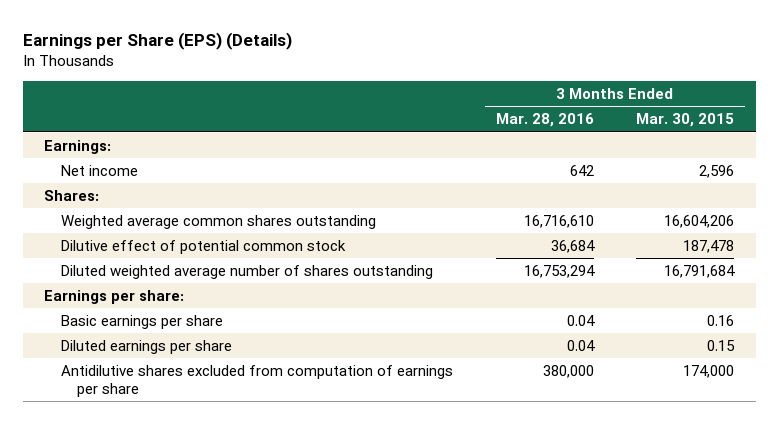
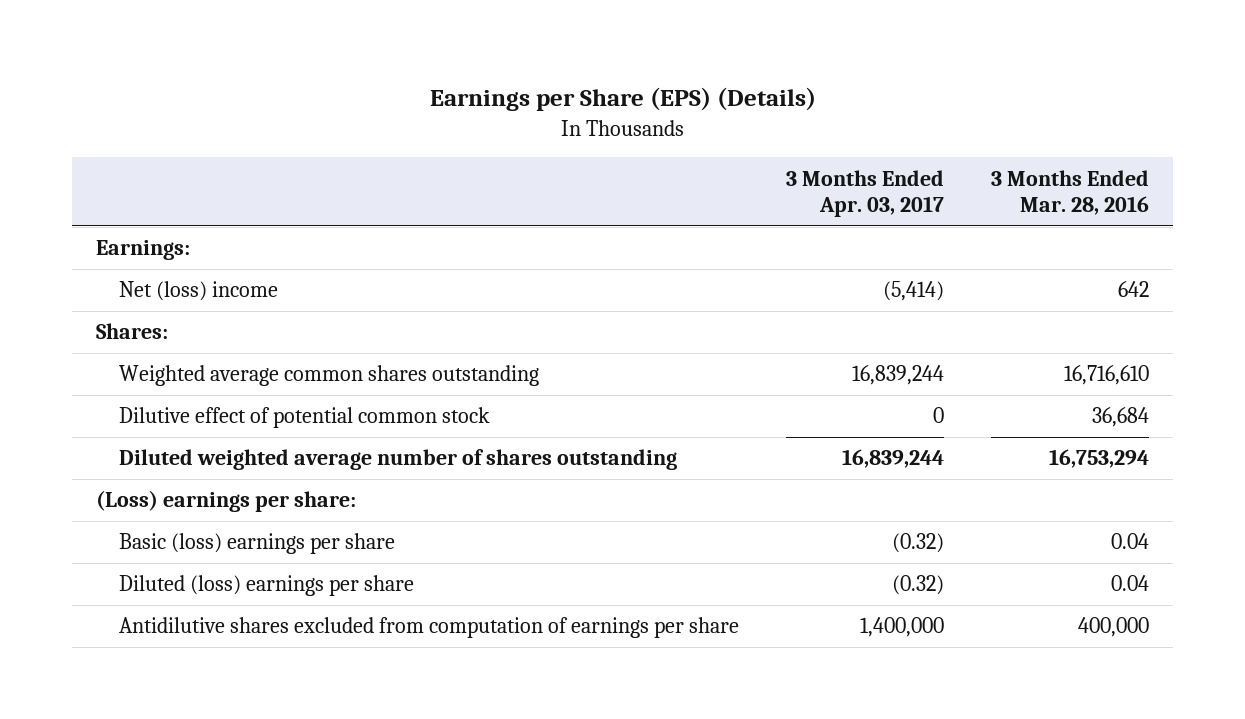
- | 3 Months Ended Mar. 28, 2016 | 3 Months Ended Mar. 30, 2015
+ | 3 Months Ended Apr. 03, 2017 | 3 Months Ended Mar. 28, 2016
- Net income | 642 | 2,596
+ Net (loss) income | (5,414) | 642
- Earnings per share:
- Basic earnings per share | 0.04 | 0.16
- Diluted earnings per share | 0.04 | 0.15
- Antidilutive shares excluded from computation of earnings per share | 380,000 | 174,000
+ (Loss) earnings per share:
+ Basic (loss) earnings per share | (0.32) | 0.04
+ Diluted (loss) earnings per share | (0.32) | 0.04
+ Antidilutive shares excluded from computation of earnings per share | 1,400,000 | 400,000

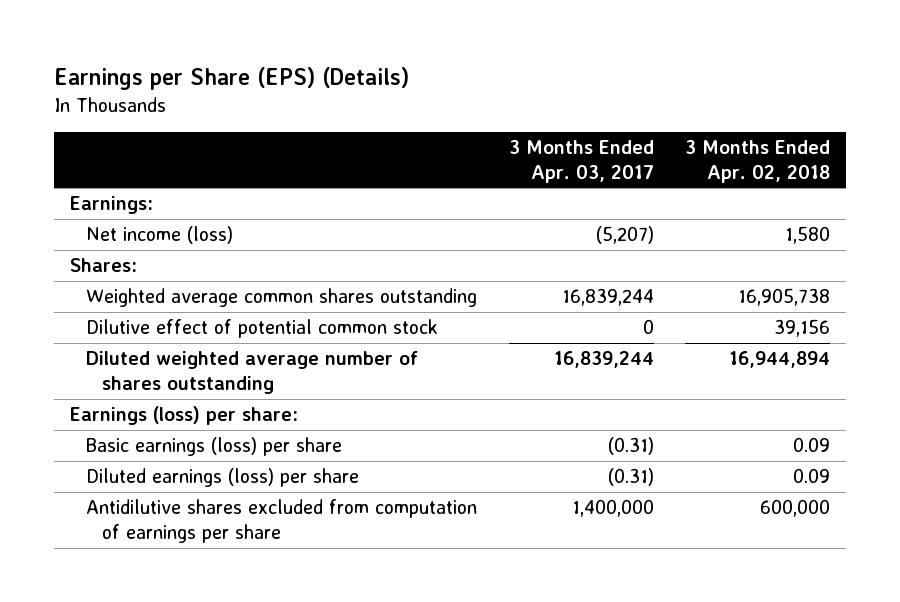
- | 3 Months Ended Apr. 03, 2017 | 3 Months Ended Mar. 28, 2016
+ | 3 Months Ended Apr. 03, 2017 | 3 Months Ended Apr. 02, 2018
- Net (loss) income | (5,414) | 642
+ Net income (loss) | (5,207) | 1,580
- (Loss) earnings per share:
- Basic (loss) earnings per share | (0.32) | 0.04
- Diluted (loss) earnings per share | (0.32) | 0.04
+ Earnings (loss) per share:
+ Basic earnings (loss) per share | (0.31) | 0.09
+ Diluted earnings (loss) per share | (0.31) | 0.09

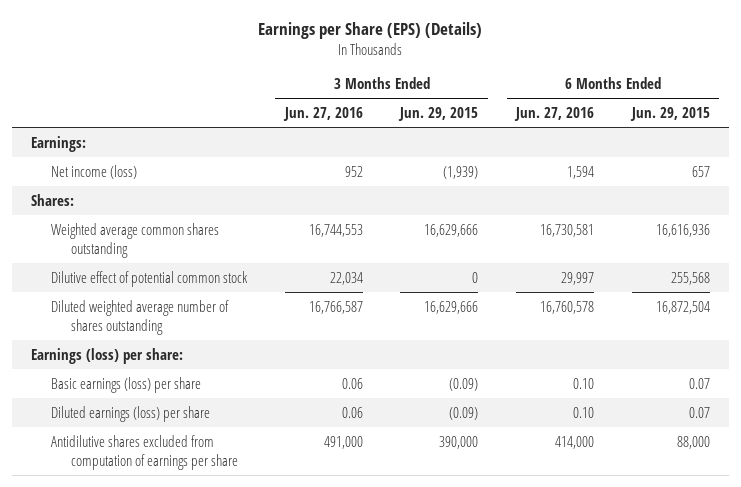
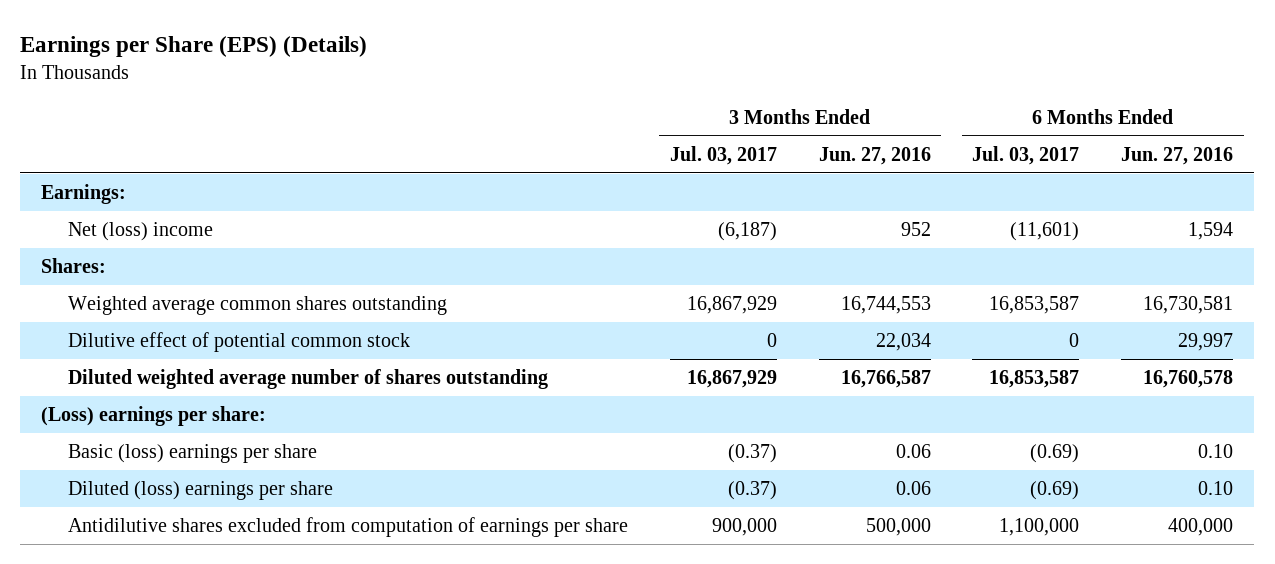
- | 3 Months Ended Jun. 27, 2016 | 3 Months Ended Jun. 29, 2015 | 6 Months Ended Jun. 27, 2016 | 6 Months Ended Jun. 29, 2015
+ | 3 Months Ended Jul. 03, 2017 | 3 Months Ended Jun. 27, 2016 | 6 Months Ended Jul. 03, 2017 | 6 Months Ended Jun. 27, 2016
- Net income (loss) | 952 | (1,939) | 1,594 | 657
+ Net (loss) income | (6,187) | 952 | (11,601) | 1,594
- Earnings (loss) per share:
- Basic earnings (loss) per share | 0.06 | (0.09) | 0.10 | 0.07
- Diluted earnings (loss) per share | 0.06 | (0.09) | 0.10 | 0.07
- Antidilutive shares excluded from computation of earnings per share | 491,000 | 390,000 | 414,000 | 88,000
+ (Loss) earnings per share:
+ Basic (loss) earnings per share | (0.37) | 0.06 | (0.69) | 0.10
+ Diluted (loss) earnings per share | (0.37) | 0.06 | (0.69) | 0.10
+ Antidilutive shares excluded from computation of earnings per share | 900,000 | 500,000 | 1,100,000 | 400,000

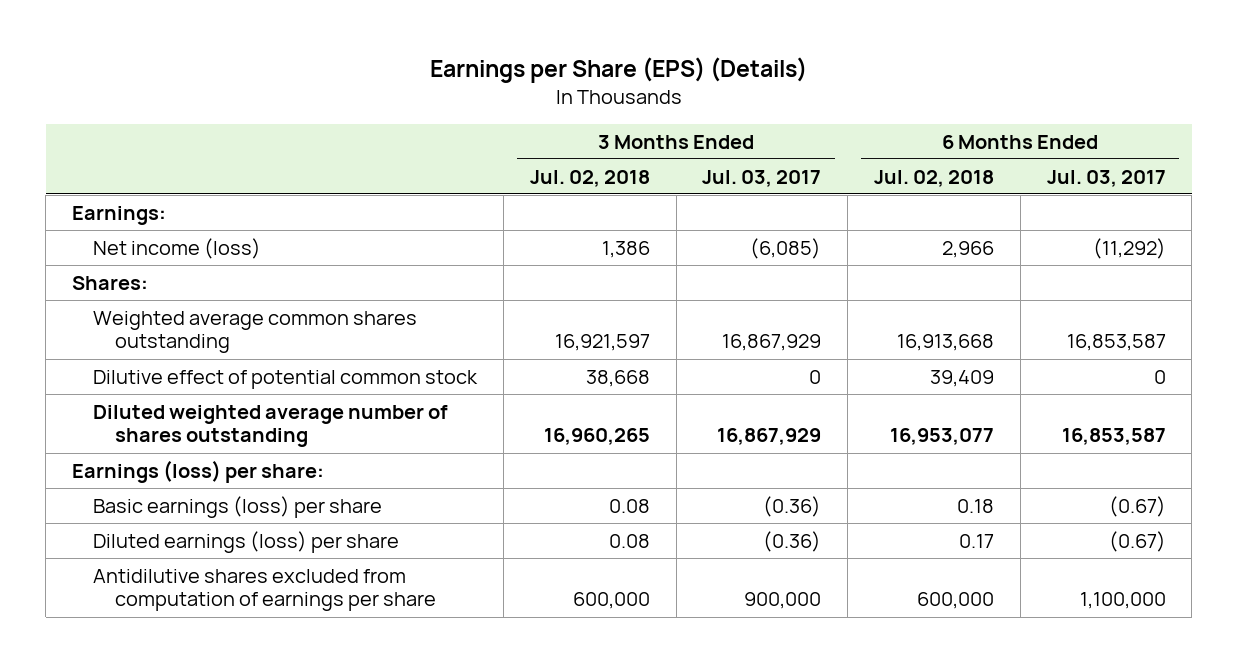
- | 3 Months Ended Jul. 03, 2017 | 3 Months Ended Jun. 27, 2016 | 6 Months Ended Jul. 03, 2017 | 6 Months Ended Jun. 27, 2016
+ | 3 Months Ended Jul. 02, 2018 | 3 Months Ended Jul. 03, 2017 | 6 Months Ended Jul. 02, 2018 | 6 Months Ended Jul. 03, 2017
- Net (loss) income | (6,187) | 952 | (11,601) | 1,594
+ Net income (loss) | 1,386 | (6,085) | 2,966 | (11,292)
- (Loss) earnings per share:
- Basic (loss) earnings per share | (0.37) | 0.06 | (0.69) | 0.10
- Diluted (loss) earnings per share | (0.37) | 0.06 | (0.69) | 0.10
+ Earnings (loss) per share:
+ Basic earnings (loss) per share | 0.08 | (0.36) | 0.18 | (0.67)
+ Diluted earnings (loss) per share | 0.08 | (0.36) | 0.17 | (0.67)

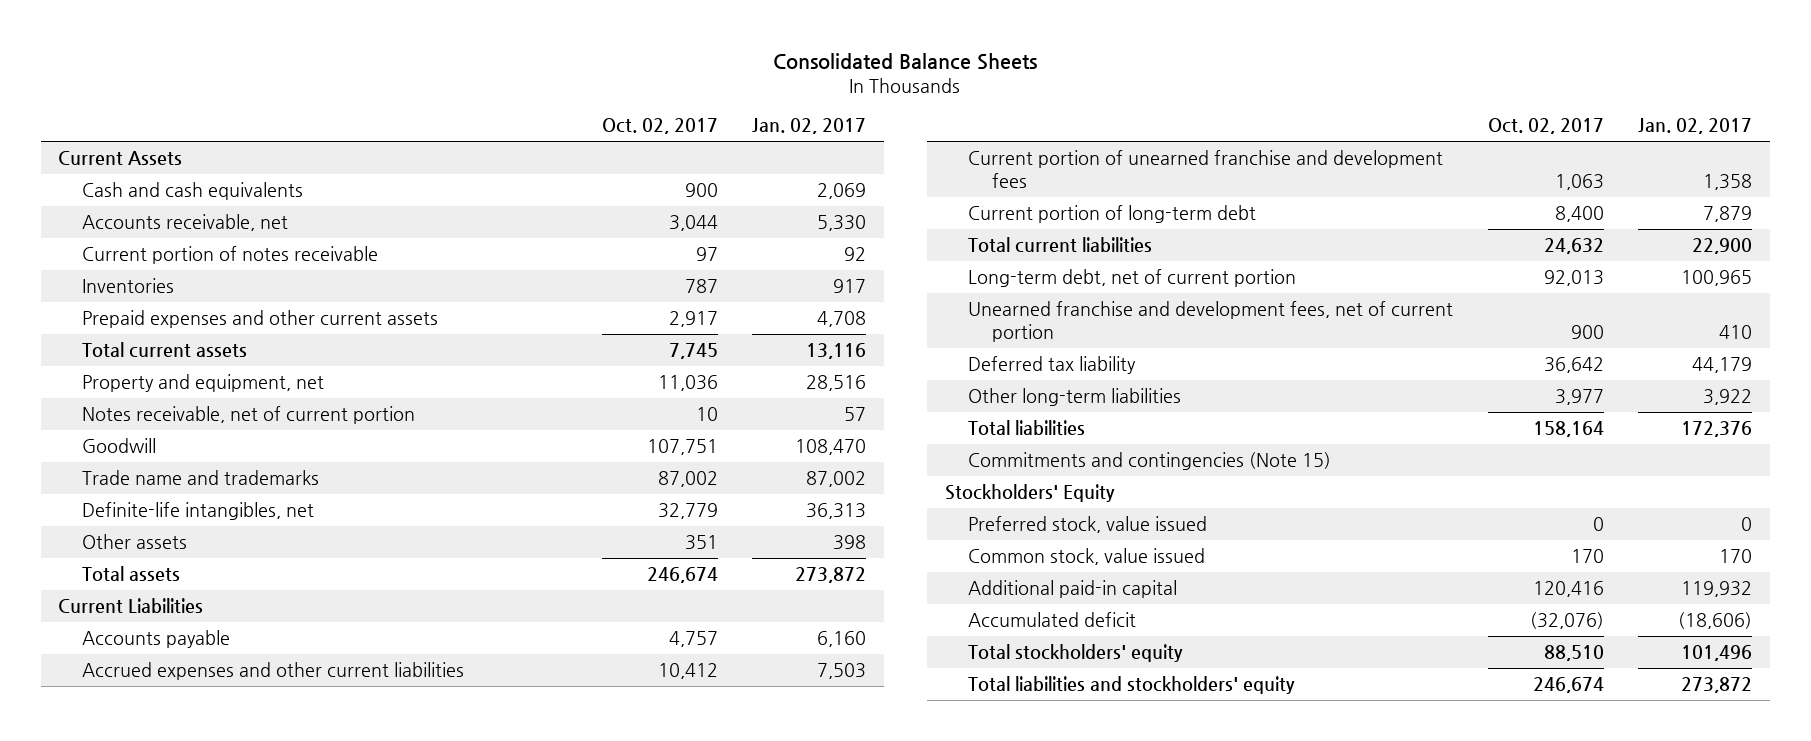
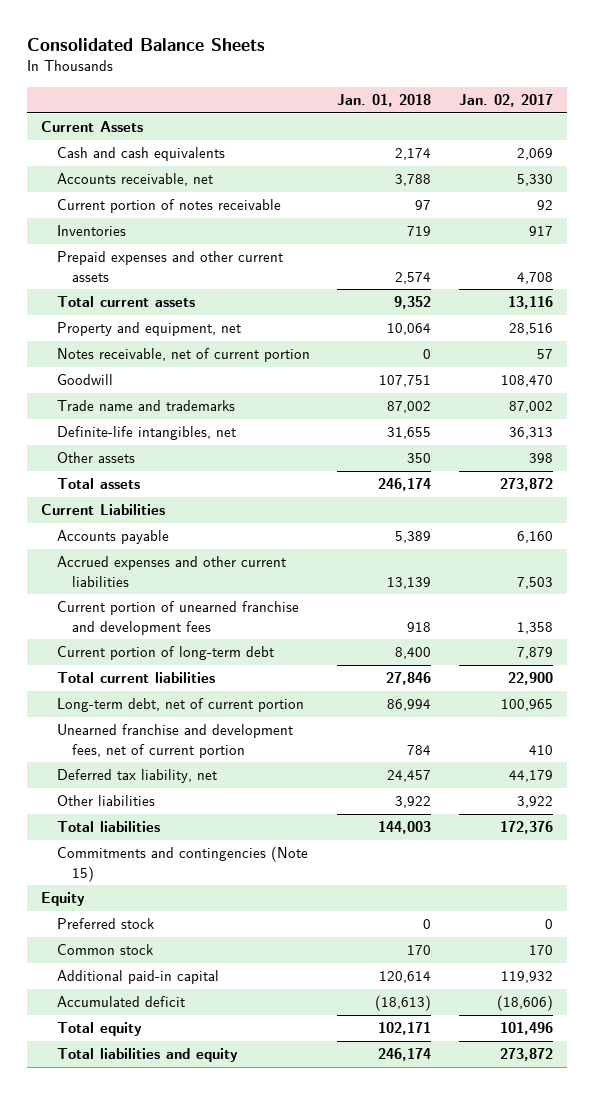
- | Oct. 02, 2017 | Jan. 02, 2017
+ | Jan. 01, 2018 | Jan. 02, 2017
- Deferred tax liability | 36,642 | 44,179
- Other long-term liabilities | 3,977 | 3,922
+ Deferred tax liability, net | 24,457 | 44,179
+ Other liabilities | 3,922 | 3,922
- Stockholders' Equity
- Preferred stock, value issued | 0 | 0
- Common stock, value issued | 170 | 170
+ Equity
+ Preferred stock | 0 | 0
+ Common stock | 170 | 170
- Total stockholders' equity | 88,510 | 101,496
- Total liabilities and stockholders' equity | 246,674 | 273,872
+ Total equity | 102,171 | 101,496
+ Total liabilities and equity | 246,174 | 273,872

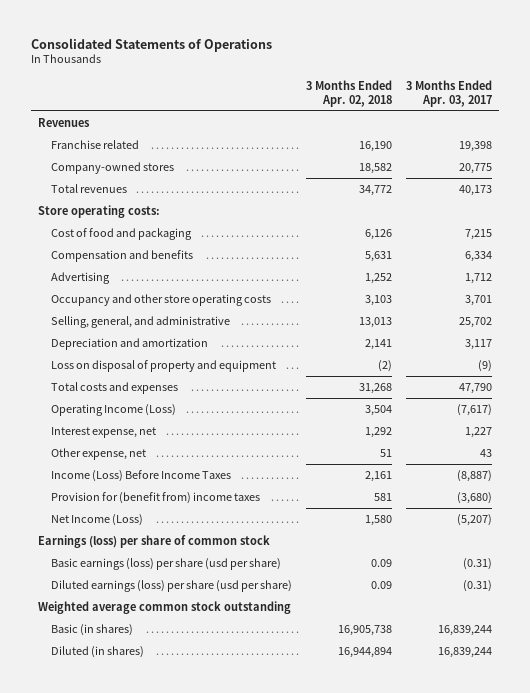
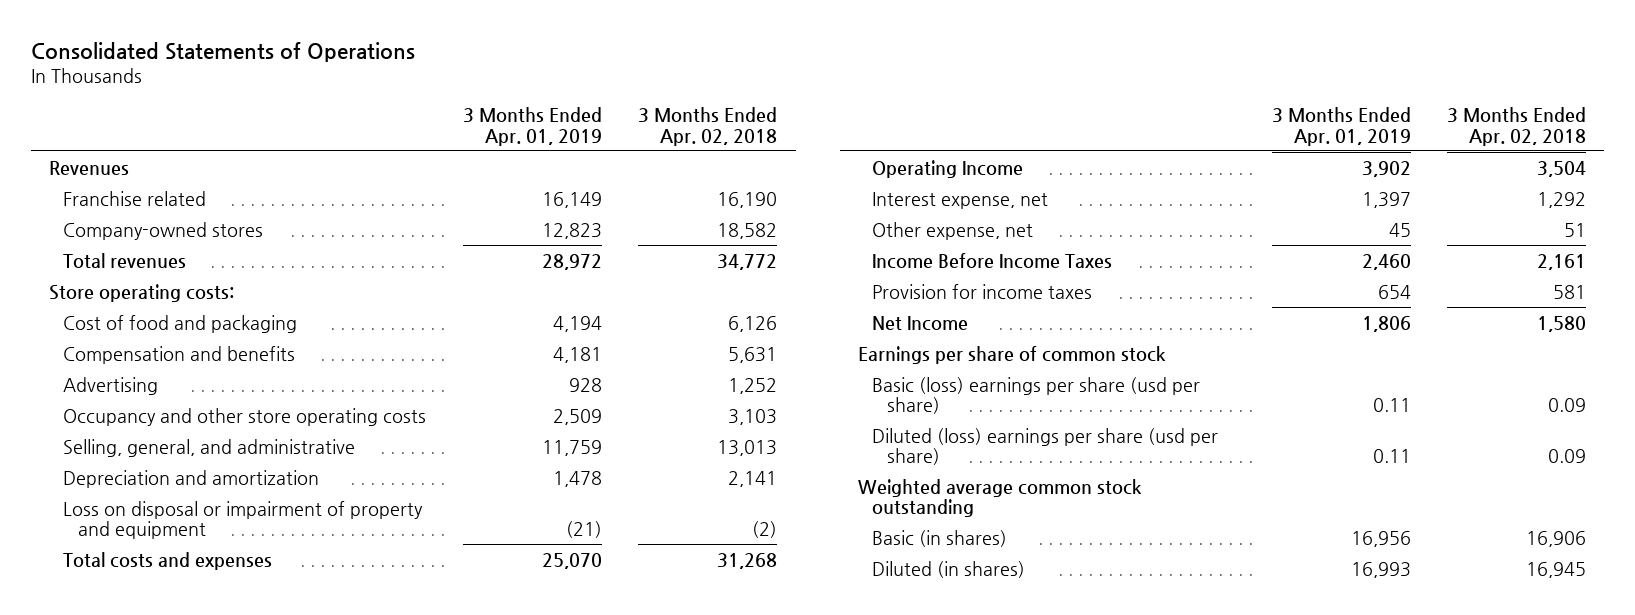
- | 3 Months Ended Apr. 02, 2018 | 3 Months Ended Apr. 03, 2017
+ | 3 Months Ended Apr. 01, 2019 | 3 Months Ended Apr. 02, 2018
- Loss on disposal of property and equipment | (2) | (9)
+ Loss on disposal or impairment of property and equipment | (21) | (2)
- Operating Income (Loss) | 3,504 | (7,617)
+ Operating Income | 3,902 | 3,504
- Income (Loss) Before Income Taxes | 2,161 | (8,887)
- Provision for (benefit from) income taxes | 581 | (3,680)
- Net Income (Loss) | 1,580 | (5,207)
- Earnings (loss) per share of common stock
- Basic earnings (loss) per share (usd per share) | 0.09 | (0.31)
- Diluted earnings (loss) per share (usd per share) | 0.09 | (0.31)
+ Income Before Income Taxes | 2,460 | 2,161
+ Provision for income taxes | 654 | 581
+ Net Income | 1,806 | 1,580
+ Earnings per share of common stock
+ Basic (loss) earnings per share (usd per share) | 0.11 | 0.09
+ Diluted (loss) earnings per share (usd per share) | 0.11 | 0.09
- Basic (in shares) | 16,905,738 | 16,839,244
- Diluted (in shares) | 16,944,894 | 16,839,244
+ Basic (in shares) | 16,956 | 16,906
+ Diluted (in shares) | 16,993 | 16,945

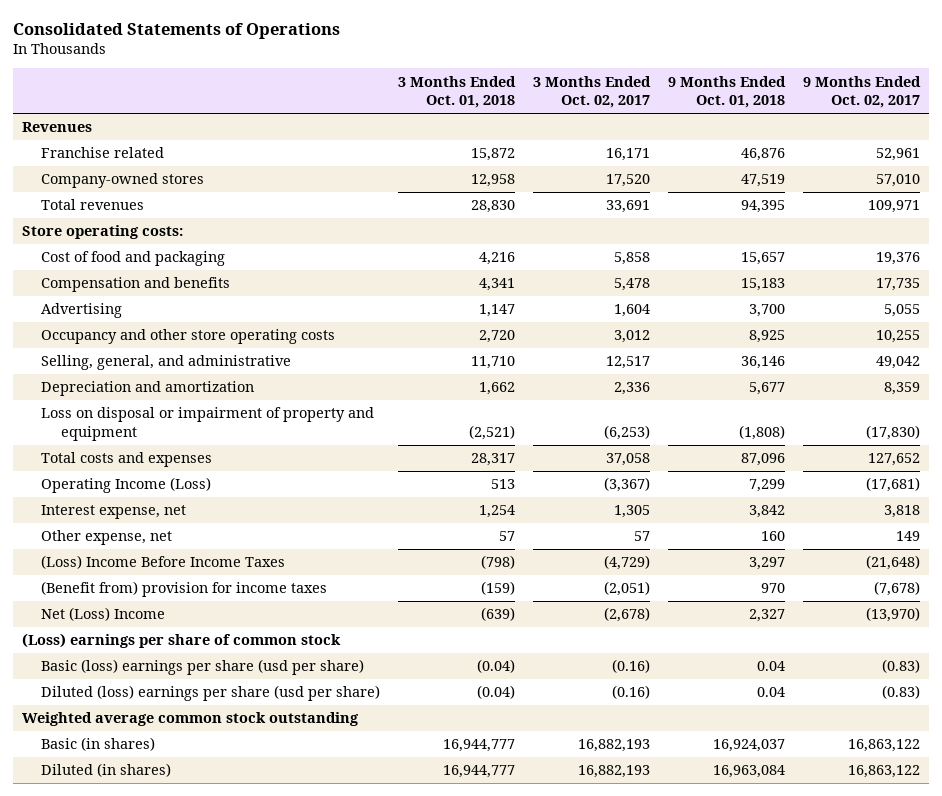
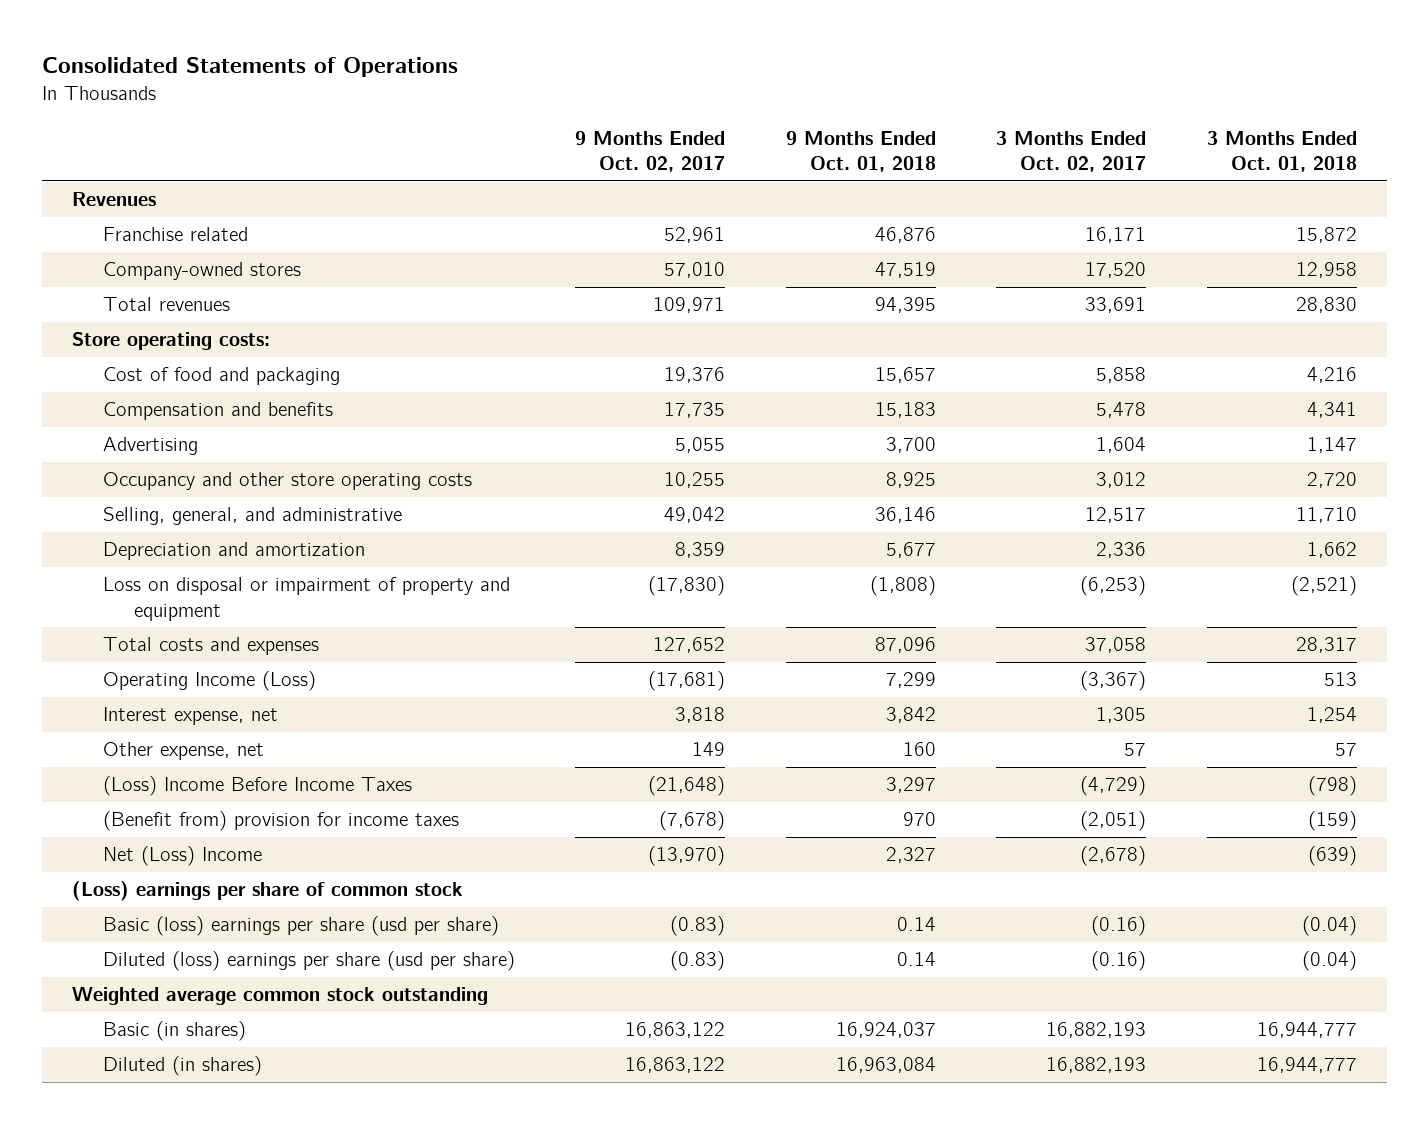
- | 3 Months Ended Oct. 01, 2018 | 3 Months Ended Oct. 02, 2017 | 9 Months Ended Oct. 01, 2018 | 9 Months Ended Oct. 02, 2017
+ | 9 Months Ended Oct. 02, 2017 | 9 Months Ended Oct. 01, 2018 | 3 Months Ended Oct. 02, 2017 | 3 Months Ended Oct. 01, 2018
- Basic (loss) earnings per share (usd per share) | (0.04) | (0.16) | 0.04 | (0.83)
- Diluted (loss) earnings per share (usd per share) | (0.04) | (0.16) | 0.04 | (0.83)
+ Basic (loss) earnings per share (usd per share) | (0.83) | 0.14 | (0.16) | (0.04)
+ Diluted (loss) earnings per share (usd per share) | (0.83) | 0.14 | (0.16) | (0.04)

